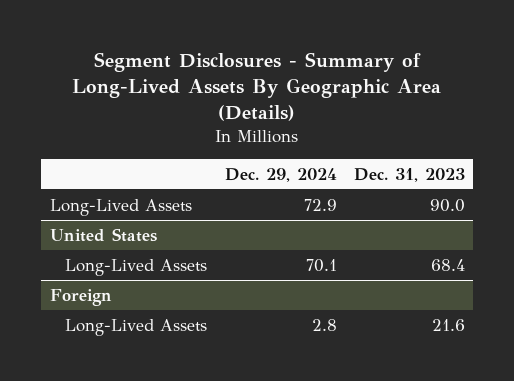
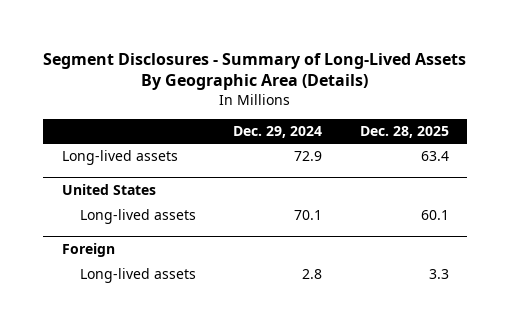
- | Dec. 29, 2024 | Dec. 31, 2023
+ | Dec. 29, 2024 | Dec. 28, 2025
- Long-Lived Assets | 72.9 | 90.0
+ Long-lived assets | 72.9 | 63.4
@ United States
- Long-Lived Assets | 70.1 | 68.4
+ Long-lived assets | 70.1 | 60.1
@ Foreign
- Long-Lived Assets | 2.8 | 21.6
+ Long-lived assets | 2.8 | 3.3

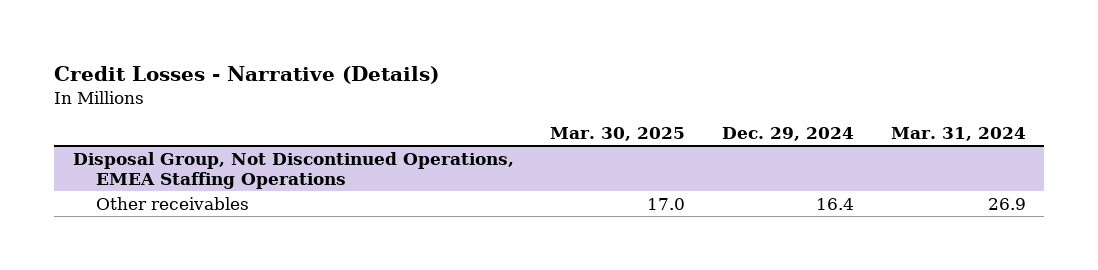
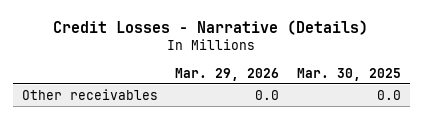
- | Mar. 30, 2025 | Dec. 29, 2024 | Mar. 31, 2024
+ | Mar. 29, 2026 | Mar. 30, 2025
- Disposal Group, Not Discontinued Operations, EMEA Staffing Operations
- Other receivables | 17.0 | 16.4 | 26.9
+ Other receivables | 0.0 | 0.0

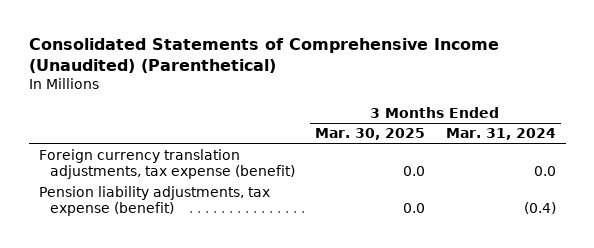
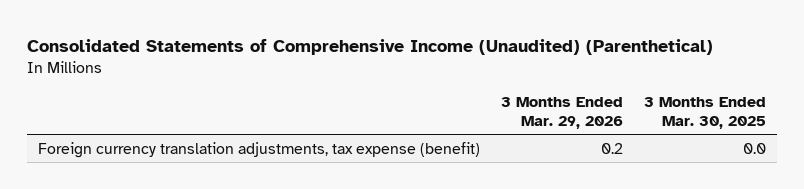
- | 3 Months Ended Mar. 30, 2025 | 3 Months Ended Mar. 31, 2024
+ | 3 Months Ended Mar. 29, 2026 | 3 Months Ended Mar. 30, 2025
- Pension liability adjustments, tax expense (benefit) | 0.0 | (0.4)

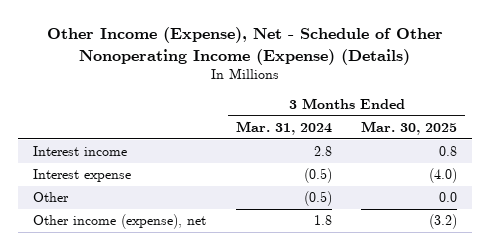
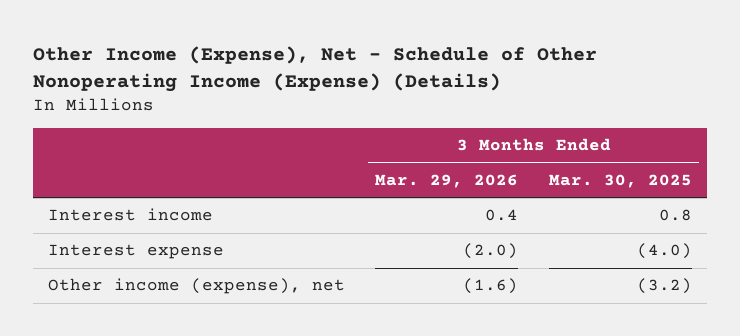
- | 3 Months Ended Mar. 31, 2024 | 3 Months Ended Mar. 30, 2025
+ | 3 Months Ended Mar. 29, 2026 | 3 Months Ended Mar. 30, 2025
- Other | (0.5) | 0.0

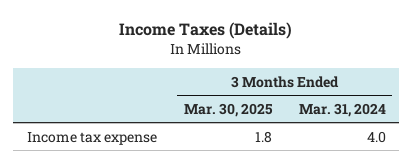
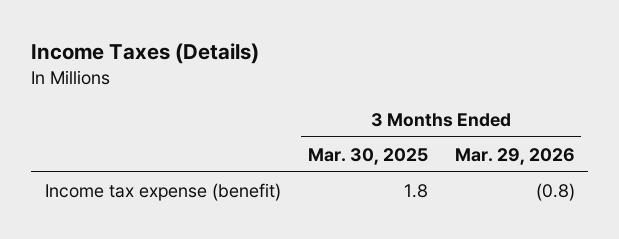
- | 3 Months Ended Mar. 30, 2025 | 3 Months Ended Mar. 31, 2024
+ | 3 Months Ended Mar. 30, 2025 | 3 Months Ended Mar. 29, 2026
- Income tax expense | 1.8 | 4.0
+ Income tax expense (benefit) | 1.8 | (0.8)

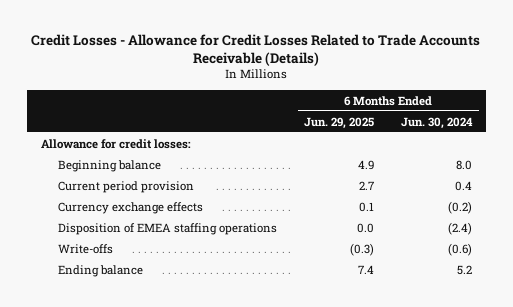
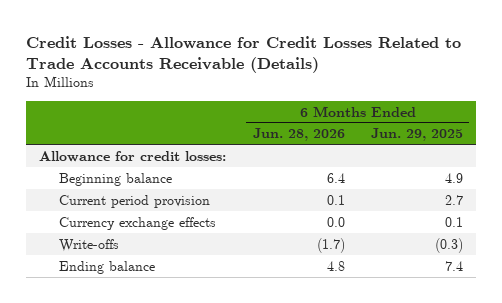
- | 6 Months Ended Jun. 29, 2025 | 6 Months Ended Jun. 30, 2024
+ | 6 Months Ended Jun. 28, 2026 | 6 Months Ended Jun. 29, 2025
- Disposition of EMEA staffing operations | 0.0 | (2.4)

